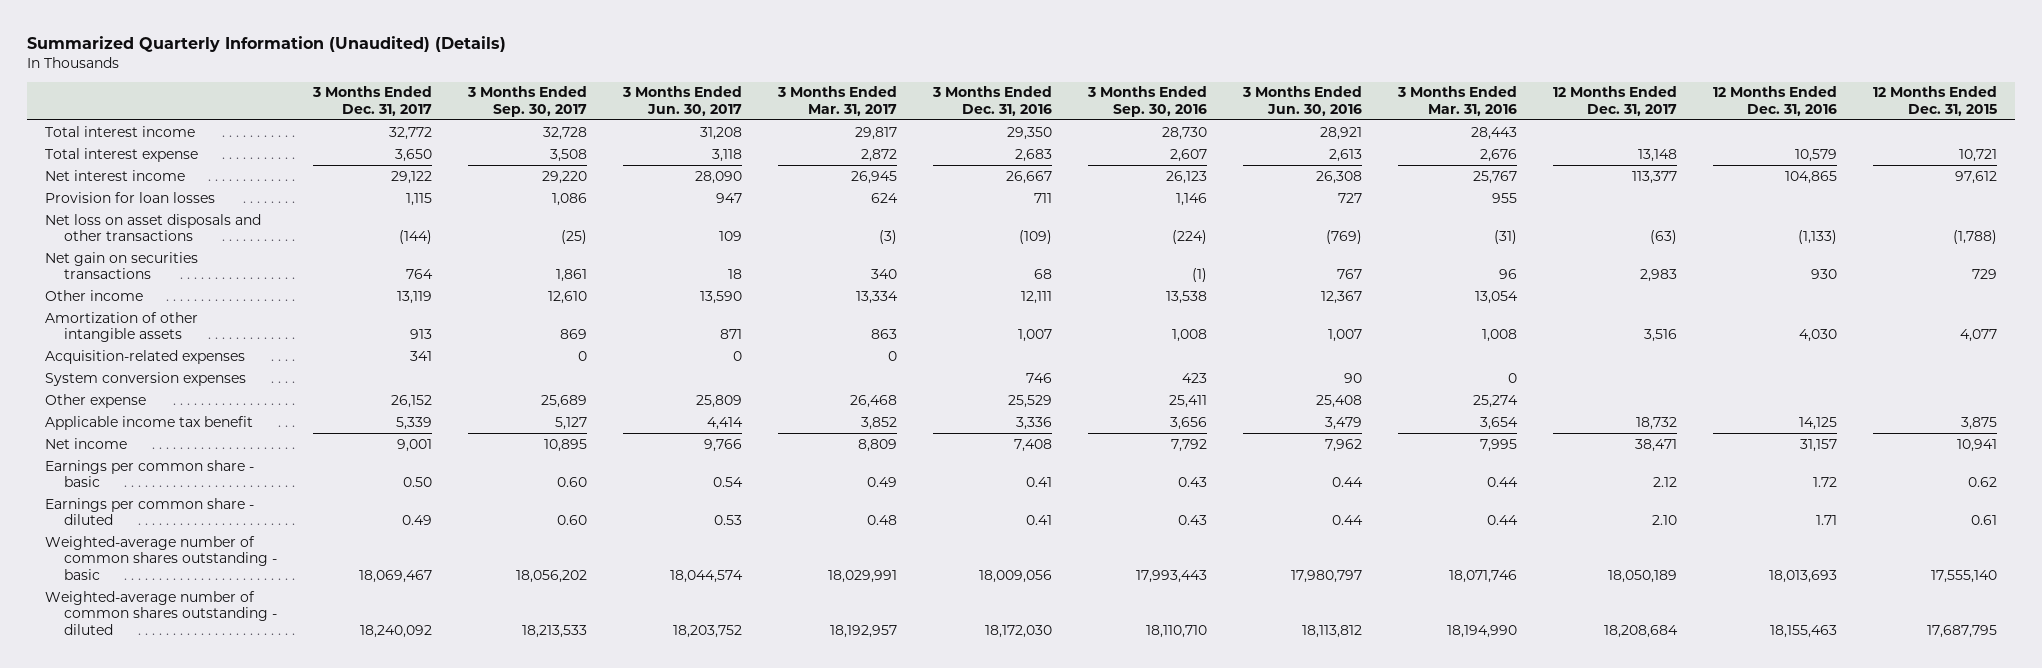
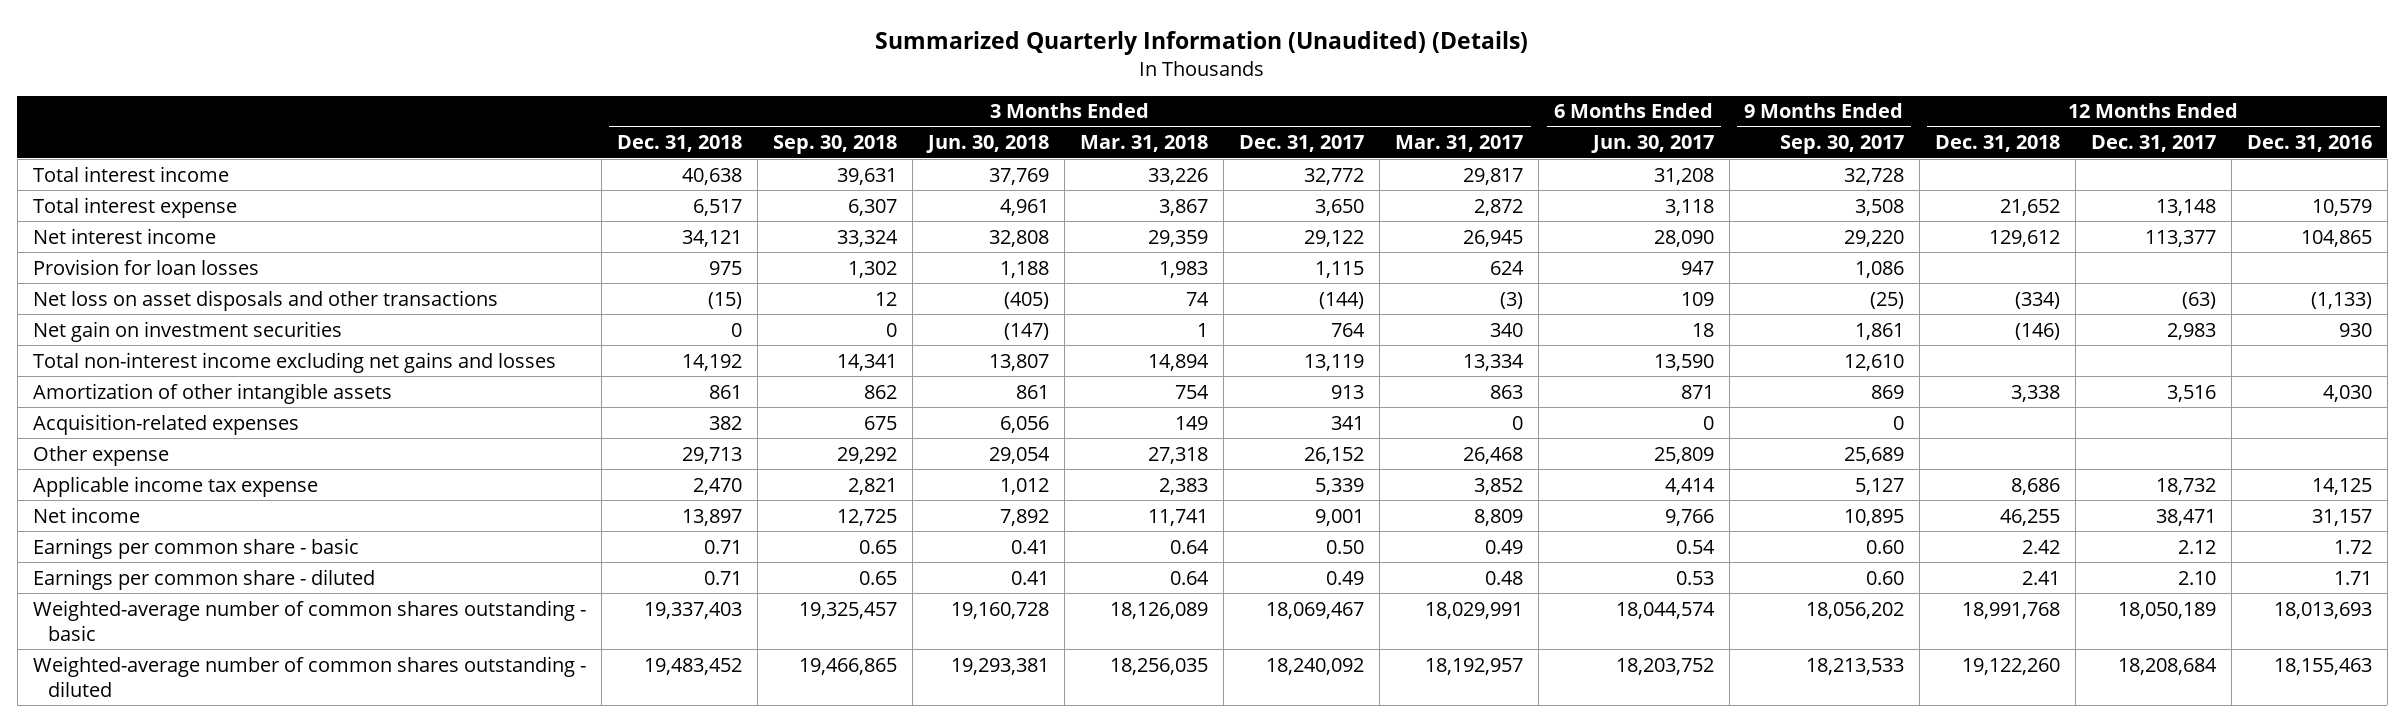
- | 3 Months Ended Dec. 31, 2017 | 3 Months Ended Sep. 30, 2017 | 3 Months Ended Jun. 30, 2017 | 3 Months Ended Mar. 31, 2017 | 3 Months Ended Dec. 31, 2016 | 3 Months Ended Sep. 30, 2016 | 3 Months Ended Jun. 30, 2016 | 3 Months Ended Mar. 31, 2016 | 12 Months Ended Dec. 31, 2017 | 12 Months Ended Dec. 31, 2016 | 12 Months Ended Dec. 31, 2015
+ | 3 Months Ended Dec. 31, 2018 | 3 Months Ended Sep. 30, 2018 | 3 Months Ended Jun. 30, 2018 | 3 Months Ended Mar. 31, 2018 | 3 Months Ended Dec. 31, 2017 | 3 Months Ended Mar. 31, 2017 | 6 Months Ended Jun. 30, 2017 | 9 Months Ended Sep. 30, 2017 | 12 Months Ended Dec. 31, 2018 | 12 Months Ended Dec. 31, 2017 | 12 Months Ended Dec. 31, 2016
- Net gain on securities transactions | 764 | 1,861 | 18 | 340 | 68 | (1) | 767 | 96 | 2,983 | 930 | 729
- Other income | 13,119 | 12,610 | 13,590 | 13,334 | 12,111 | 13,538 | 12,367 | 13,054 | | |
+ Net gain on investment securities | 0 | 0 | (147) | 1 | 764 | 340 | 18 | 1,861 | (146) | 2,983 | 930
+ Total non-interest income excluding net gains and losses | 14,192 | 14,341 | 13,807 | 14,894 | 13,119 | 13,334 | 13,590 | 12,610 | | |
- System conversion expenses | | | | | 746 | 423 | 90 | 0 | | |
- Applicable income tax benefit | 5,339 | 5,127 | 4,414 | 3,852 | 3,336 | 3,656 | 3,479 | 3,654 | 18,732 | 14,125 | 3,875
+ Applicable income tax expense | 2,470 | 2,821 | 1,012 | 2,383 | 5,339 | 3,852 | 4,414 | 5,127 | 8,686 | 18,732 | 14,125

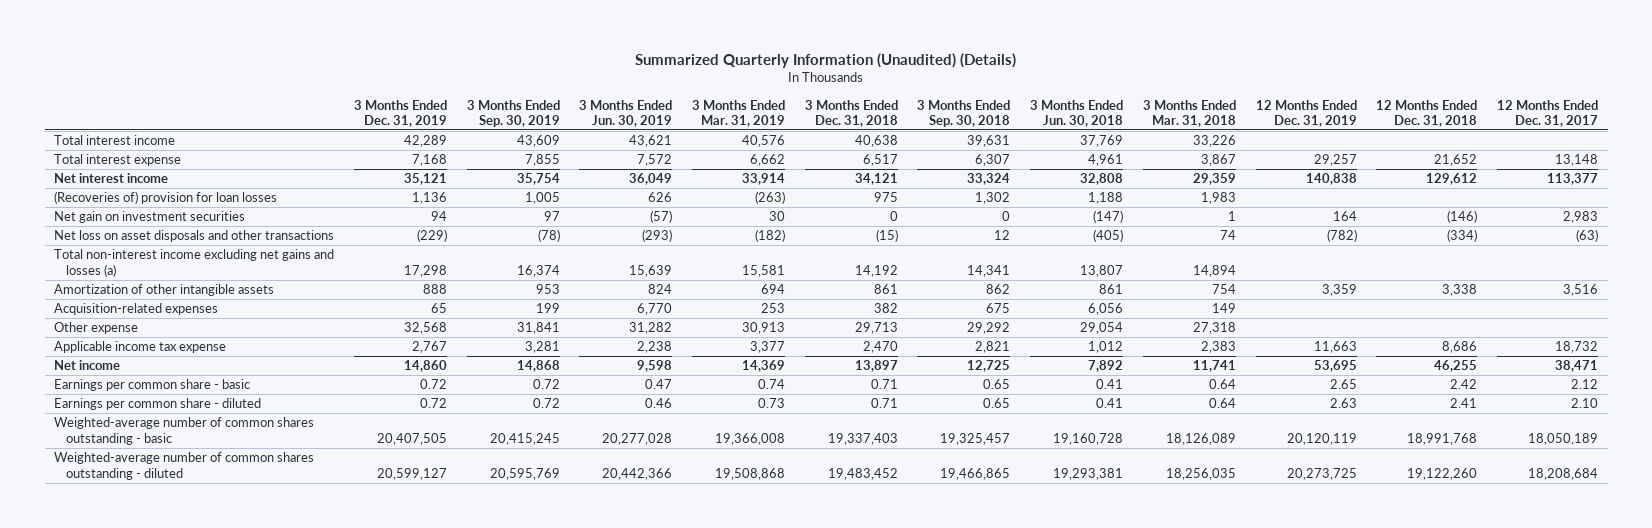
- | 3 Months Ended Dec. 31, 2018 | 3 Months Ended Sep. 30, 2018 | 3 Months Ended Jun. 30, 2018 | 3 Months Ended Mar. 31, 2018 | 3 Months Ended Dec. 31, 2017 | 3 Months Ended Mar. 31, 2017 | 6 Months Ended Jun. 30, 2017 | 9 Months Ended Sep. 30, 2017 | 12 Months Ended Dec. 31, 2018 | 12 Months Ended Dec. 31, 2017 | 12 Months Ended Dec. 31, 2016
+ | 3 Months Ended Dec. 31, 2019 | 3 Months Ended Sep. 30, 2019 | 3 Months Ended Jun. 30, 2019 | 3 Months Ended Mar. 31, 2019 | 3 Months Ended Dec. 31, 2018 | 3 Months Ended Sep. 30, 2018 | 3 Months Ended Jun. 30, 2018 | 3 Months Ended Mar. 31, 2018 | 12 Months Ended Dec. 31, 2019 | 12 Months Ended Dec. 31, 2018 | 12 Months Ended Dec. 31, 2017
- Provision for loan losses | 975 | 1,302 | 1,188 | 1,983 | 1,115 | 624 | 947 | 1,086 | | |
+ (Recoveries of) provision for loan losses | 1,136 | 1,005 | 626 | (263) | 975 | 1,302 | 1,188 | 1,983 | | |
- Total non-interest income excluding net gains and losses | 14,192 | 14,341 | 13,807 | 14,894 | 13,119 | 13,334 | 13,590 | 12,610 | | |
moved down: Net loss on asset disposals and other transactions | (229) | (78) | (293) | (182) | (15) | 12 | (405) | 74 | (782) | (334) | (63)
+ Total non-interest income excluding net gains and losses (a) | 17,298 | 16,374 | 15,639 | 15,581 | 14,192 | 14,341 | 13,807 | 14,894 | | |

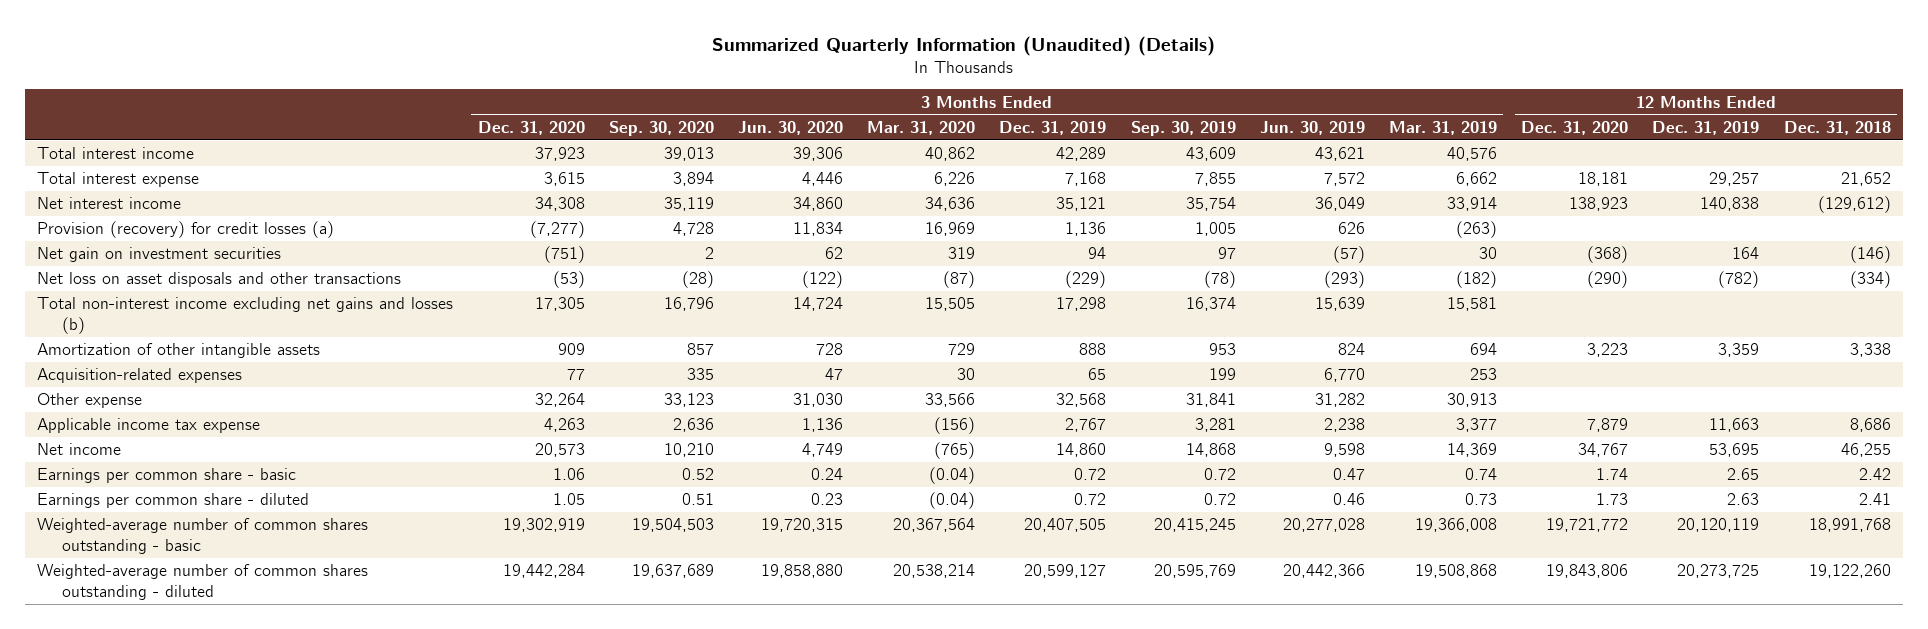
- | 3 Months Ended Dec. 31, 2019 | 3 Months Ended Sep. 30, 2019 | 3 Months Ended Jun. 30, 2019 | 3 Months Ended Mar. 31, 2019 | 3 Months Ended Dec. 31, 2018 | 3 Months Ended Sep. 30, 2018 | 3 Months Ended Jun. 30, 2018 | 3 Months Ended Mar. 31, 2018 | 12 Months Ended Dec. 31, 2019 | 12 Months Ended Dec. 31, 2018 | 12 Months Ended Dec. 31, 2017
+ | 3 Months Ended Dec. 31, 2020 | 3 Months Ended Sep. 30, 2020 | 3 Months Ended Jun. 30, 2020 | 3 Months Ended Mar. 31, 2020 | 3 Months Ended Dec. 31, 2019 | 3 Months Ended Sep. 30, 2019 | 3 Months Ended Jun. 30, 2019 | 3 Months Ended Mar. 31, 2019 | 12 Months Ended Dec. 31, 2020 | 12 Months Ended Dec. 31, 2019 | 12 Months Ended Dec. 31, 2018
- Net interest income | 35,121 | 35,754 | 36,049 | 33,914 | 34,121 | 33,324 | 32,808 | 29,359 | 140,838 | 129,612 | 113,377
- (Recoveries of) provision for loan losses | 1,136 | 1,005 | 626 | (263) | 975 | 1,302 | 1,188 | 1,983 | | |
+ Net interest income | 34,308 | 35,119 | 34,860 | 34,636 | 35,121 | 35,754 | 36,049 | 33,914 | 138,923 | 140,838 | (129,612)
+ Provision (recovery) for credit losses (a) | (7,277) | 4,728 | 11,834 | 16,969 | 1,136 | 1,005 | 626 | (263) | | |
- Total non-interest income excluding net gains and losses (a) | 17,298 | 16,374 | 15,639 | 15,581 | 14,192 | 14,341 | 13,807 | 14,894 | | |
+ Total non-interest income excluding net gains and losses (b) | 17,305 | 16,796 | 14,724 | 15,505 | 17,298 | 16,374 | 15,639 | 15,581 | | |

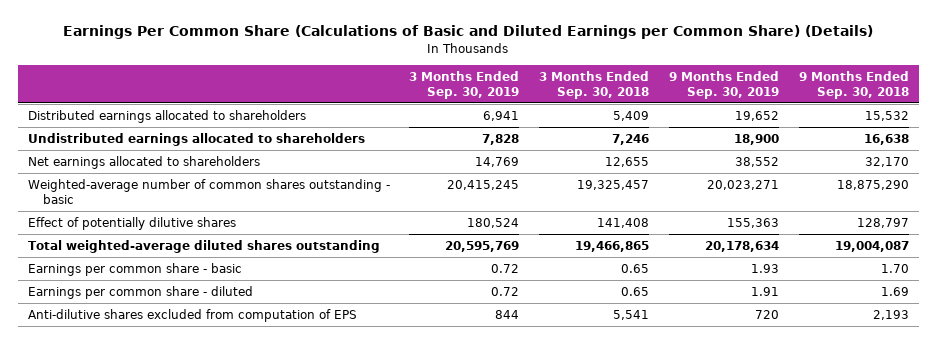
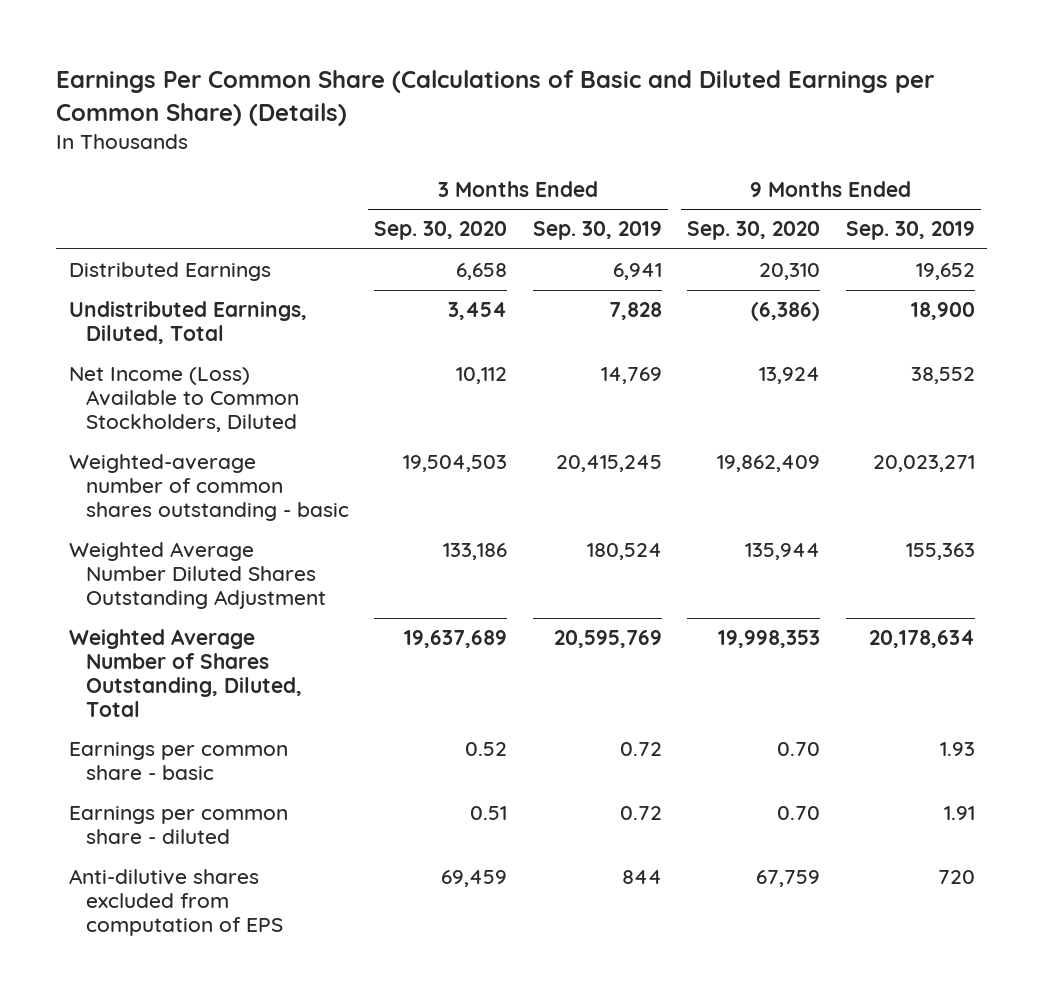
- | 3 Months Ended Sep. 30, 2019 | 3 Months Ended Sep. 30, 2018 | 9 Months Ended Sep. 30, 2019 | 9 Months Ended Sep. 30, 2018
+ | 3 Months Ended Sep. 30, 2020 | 3 Months Ended Sep. 30, 2019 | 9 Months Ended Sep. 30, 2020 | 9 Months Ended Sep. 30, 2019
- Distributed earnings allocated to shareholders | 6,941 | 5,409 | 19,652 | 15,532
- Undistributed earnings allocated to shareholders | 7,828 | 7,246 | 18,900 | 16,638
- Net earnings allocated to shareholders | 14,769 | 12,655 | 38,552 | 32,170
+ Distributed Earnings | 6,658 | 6,941 | 20,310 | 19,652
+ Undistributed Earnings, Diluted, Total | 3,454 | 7,828 | (6,386) | 18,900
+ Net Income (Loss) Available to Common Stockholders, Diluted | 10,112 | 14,769 | 13,924 | 38,552
- Effect of potentially dilutive shares | 180,524 | 141,408 | 155,363 | 128,797
- Total weighted-average diluted shares outstanding | 20,595,769 | 19,466,865 | 20,178,634 | 19,004,087
+ Weighted Average Number Diluted Shares Outstanding Adjustment | 133,186 | 180,524 | 135,944 | 155,363
+ Weighted Average Number of Shares Outstanding, Diluted, Total | 19,637,689 | 20,595,769 | 19,998,353 | 20,178,634

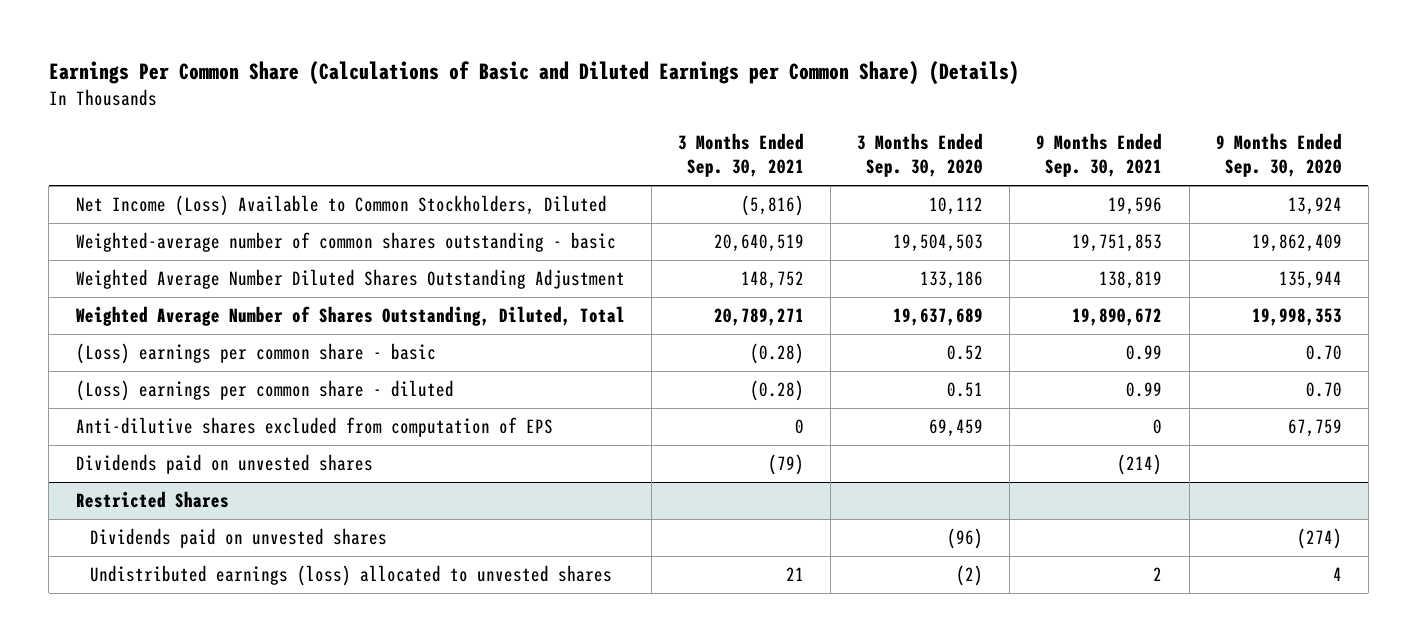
- | 3 Months Ended Sep. 30, 2020 | 3 Months Ended Sep. 30, 2019 | 9 Months Ended Sep. 30, 2020 | 9 Months Ended Sep. 30, 2019
+ | 3 Months Ended Sep. 30, 2021 | 3 Months Ended Sep. 30, 2020 | 9 Months Ended Sep. 30, 2021 | 9 Months Ended Sep. 30, 2020
- Distributed Earnings | 6,658 | 6,941 | 20,310 | 19,652
- Undistributed Earnings, Diluted, Total | 3,454 | 7,828 | (6,386) | 18,900
- Earnings per common share - basic | 0.52 | 0.72 | 0.70 | 1.93
- Earnings per common share - diluted | 0.51 | 0.72 | 0.70 | 1.91
+ (Loss) earnings per common share - basic | (0.28) | 0.52 | 0.99 | 0.70
+ (Loss) earnings per common share - diluted | (0.28) | 0.51 | 0.99 | 0.70
+ Dividends paid on unvested shares | (79) | | (214) |
+ Restricted Shares
+ Dividends paid on unvested shares | | (96) | | (274)
+ Undistributed earnings (loss) allocated to unvested shares | 21 | (2) | 2 | 4

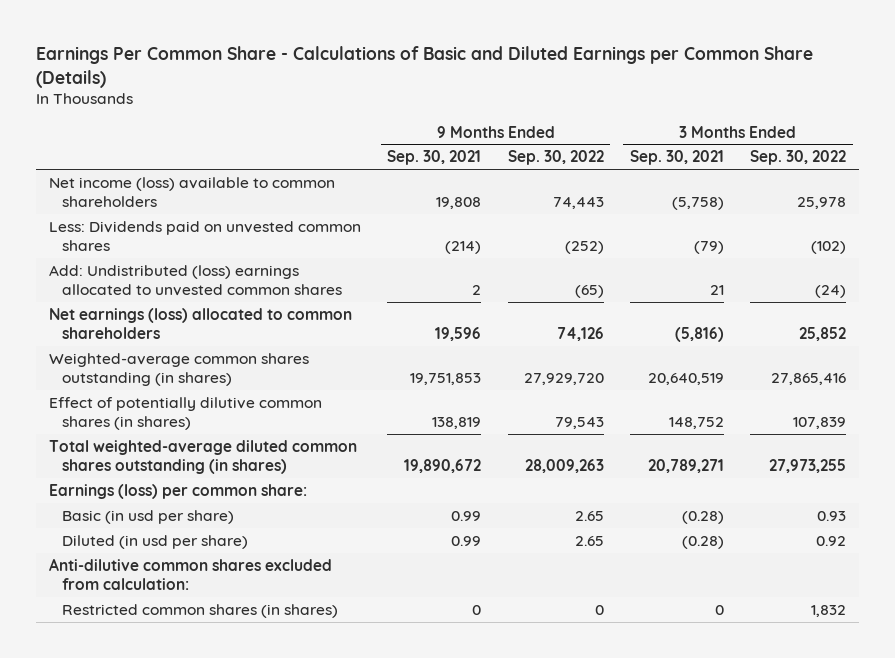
- Earnings Per Common Share (Calculations of Basic and Diluted Earnings per Common Share) (Details)
+ Earnings Per Common Share - Calculations of Basic and Diluted Earnings per Common Share (Details)
- | 3 Months Ended Sep. 30, 2021 | 3 Months Ended Sep. 30, 2020 | 9 Months Ended Sep. 30, 2021 | 9 Months Ended Sep. 30, 2020
+ | 9 Months Ended Sep. 30, 2021 | 9 Months Ended Sep. 30, 2022 | 3 Months Ended Sep. 30, 2021 | 3 Months Ended Sep. 30, 2022
- Net Income (Loss) Available to Common Stockholders, Diluted | (5,816) | 10,112 | 19,596 | 13,924
- Weighted-average number of common shares outstanding - basic | 20,640,519 | 19,504,503 | 19,751,853 | 19,862,409
- Weighted Average Number Diluted Shares Outstanding Adjustment | 148,752 | 133,186 | 138,819 | 135,944
- Weighted Average Number of Shares Outstanding, Diluted, Total | 20,789,271 | 19,637,689 | 19,890,672 | 19,998,353
- (Loss) earnings per common share - basic | (0.28) | 0.52 | 0.99 | 0.70
- (Loss) earnings per common share - diluted | (0.28) | 0.51 | 0.99 | 0.70
- Anti-dilutive shares excluded from computation of EPS | 0 | 69,459 | 0 | 67,759
- Dividends paid on unvested shares | (79) | | (214) |
- Restricted Shares
- Dividends paid on unvested shares | | (96) | | (274)
- Undistributed earnings (loss) allocated to unvested shares | 21 | (2) | 2 | 4
+ Net income (loss) available to common shareholders | 19,808 | 74,443 | (5,758) | 25,978
+ Less: Dividends paid on unvested common shares | (214) | (252) | (79) | (102)
+ Add: Undistributed (loss) earnings allocated to unvested common shares | 2 | (65) | 21 | (24)
+ Net earnings (loss) allocated to common shareholders | 19,596 | 74,126 | (5,816) | 25,852
+ Weighted-average common shares outstanding (in shares) | 19,751,853 | 27,929,720 | 20,640,519 | 27,865,416
+ Effect of potentially dilutive common shares (in shares) | 138,819 | 79,543 | 148,752 | 107,839
+ Total weighted-average diluted common shares outstanding (in shares) | 19,890,672 | 28,009,263 | 20,789,271 | 27,973,255
+ Earnings (loss) per common share:
+ Basic (in usd per share) | 0.99 | 2.65 | (0.28) | 0.93
+ Diluted (in usd per share) | 0.99 | 2.65 | (0.28) | 0.92
+ Anti-dilutive common shares excluded from calculation:
+ Restricted common shares (in shares) | 0 | 0 | 0 | 1,832

